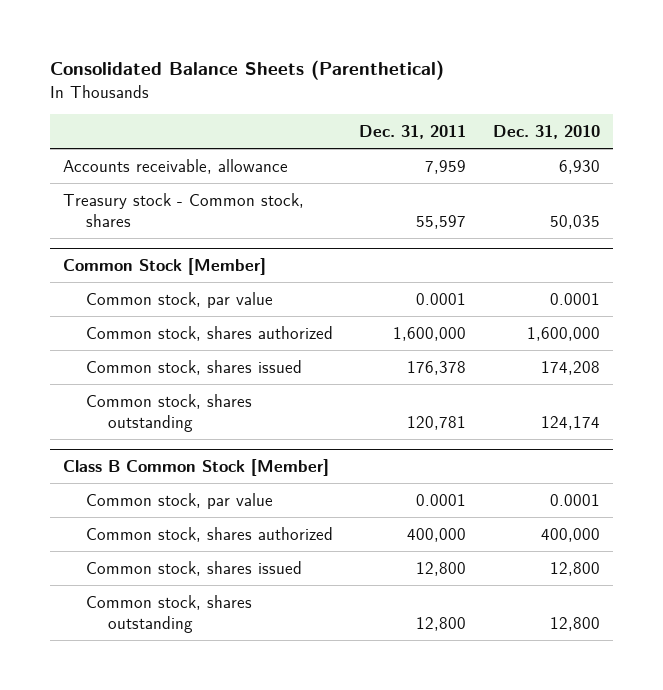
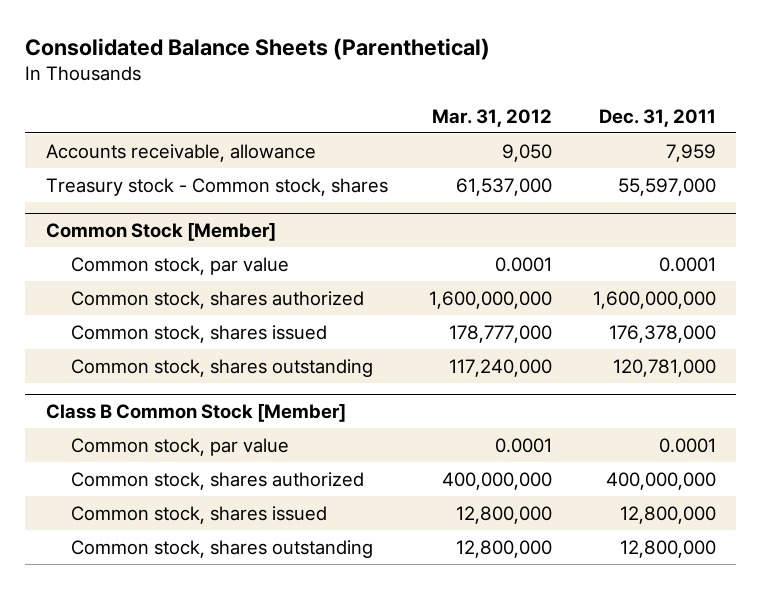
- | Dec. 31, 2011 | Dec. 31, 2010
+ | Mar. 31, 2012 | Dec. 31, 2011
- Treasury stock - Common stock, shares | 55,597 | 50,035
+ Treasury stock - Common stock, shares | 61,537,000 | 55,597,000
@ Common Stock [Member]
- Common stock, shares authorized | 1,600,000 | 1,600,000
- Common stock, shares issued | 176,378 | 174,208
- Common stock, shares outstanding | 120,781 | 124,174
+ Common stock, shares authorized | 1,600,000,000 | 1,600,000,000
+ Common stock, shares issued | 178,777,000 | 176,378,000
+ Common stock, shares outstanding | 117,240,000 | 120,781,000
@ Class B Common Stock [Member]
- Common stock, shares authorized | 400,000 | 400,000
- Common stock, shares issued | 12,800 | 12,800
- Common stock, shares outstanding | 12,800 | 12,800
+ Common stock, shares authorized | 400,000,000 | 400,000,000
+ Common stock, shares issued | 12,800,000 | 12,800,000
+ Common stock, shares outstanding | 12,800,000 | 12,800,000

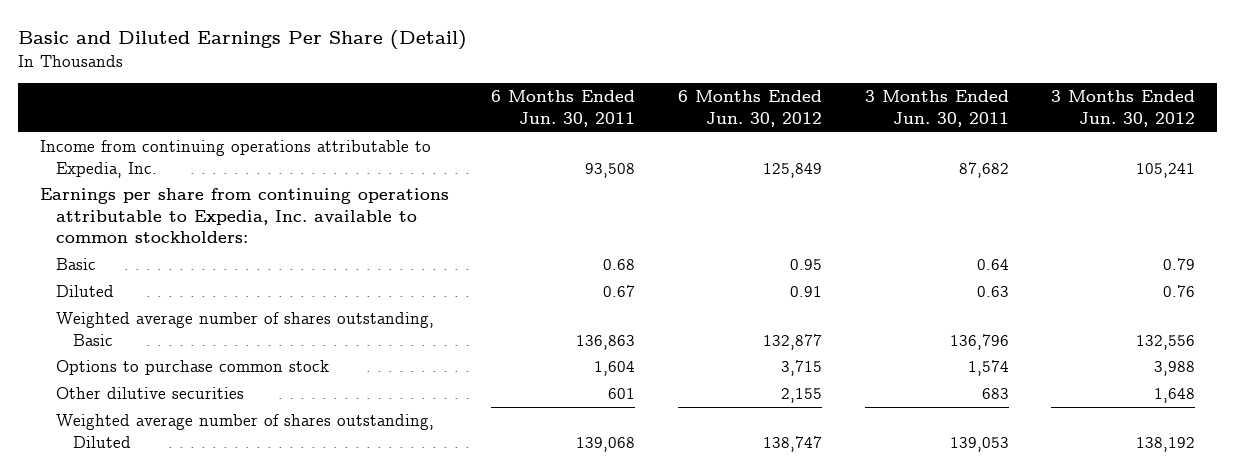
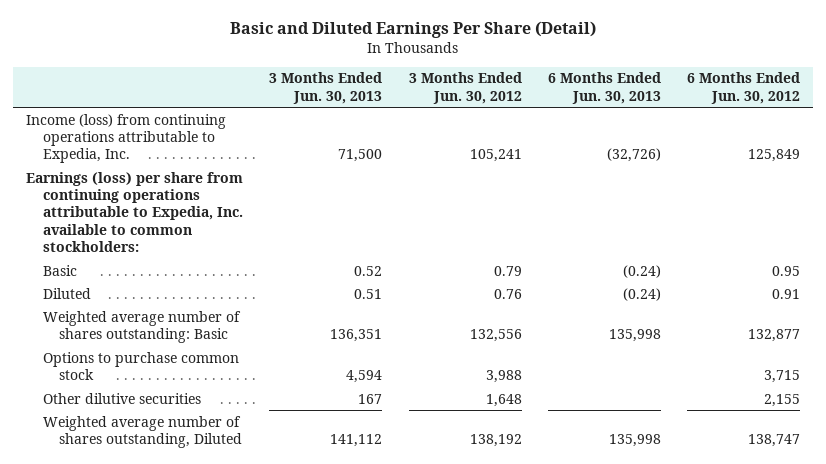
- | 6 Months Ended Jun. 30, 2011 | 6 Months Ended Jun. 30, 2012 | 3 Months Ended Jun. 30, 2011 | 3 Months Ended Jun. 30, 2012
+ | 3 Months Ended Jun. 30, 2013 | 3 Months Ended Jun. 30, 2012 | 6 Months Ended Jun. 30, 2013 | 6 Months Ended Jun. 30, 2012
- Income from continuing operations attributable to Expedia, Inc. | 93,508 | 125,849 | 87,682 | 105,241
- Earnings per share from continuing operations attributable to Expedia, Inc. available to common stockholders:
+ Income (loss) from continuing operations attributable to Expedia, Inc. | 71,500 | 105,241 | (32,726) | 125,849
+ Earnings (loss) per share from continuing operations attributable to Expedia, Inc. available to common stockholders:
- Weighted average number of shares outstanding, Basic | 136,863 | 132,877 | 136,796 | 132,556
+ Weighted average number of shares outstanding: Basic | 136,351 | 132,556 | 135,998 | 132,877

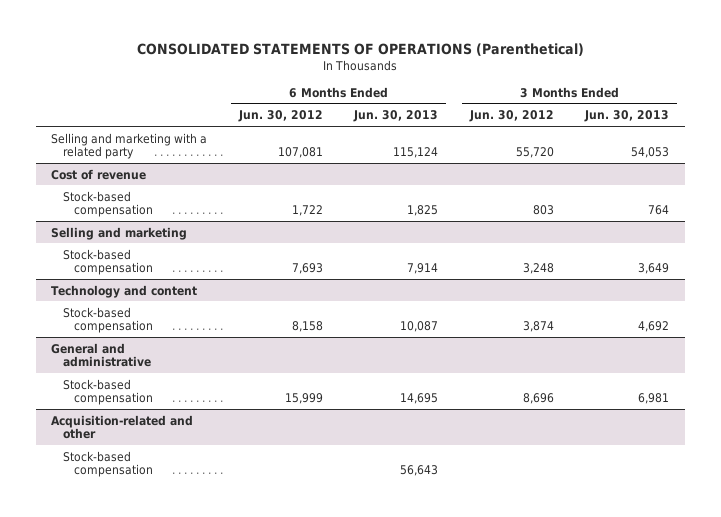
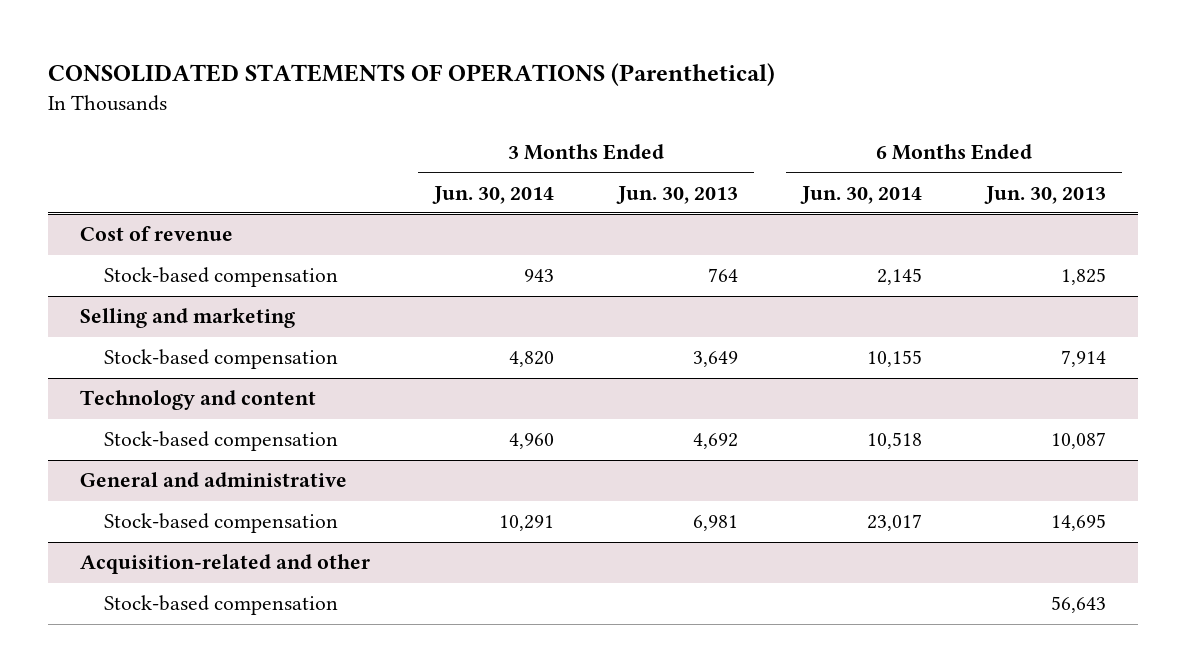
- | 6 Months Ended Jun. 30, 2012 | 6 Months Ended Jun. 30, 2013 | 3 Months Ended Jun. 30, 2012 | 3 Months Ended Jun. 30, 2013
+ | 3 Months Ended Jun. 30, 2014 | 3 Months Ended Jun. 30, 2013 | 6 Months Ended Jun. 30, 2014 | 6 Months Ended Jun. 30, 2013
- Selling and marketing with a related party | 107,081 | 115,124 | 55,720 | 54,053

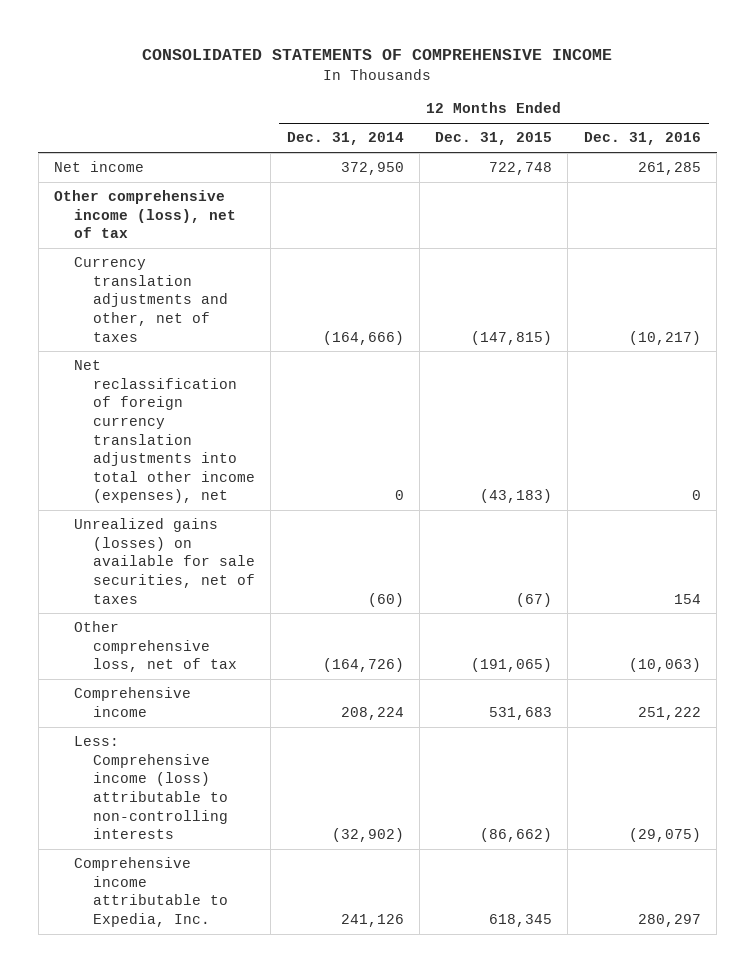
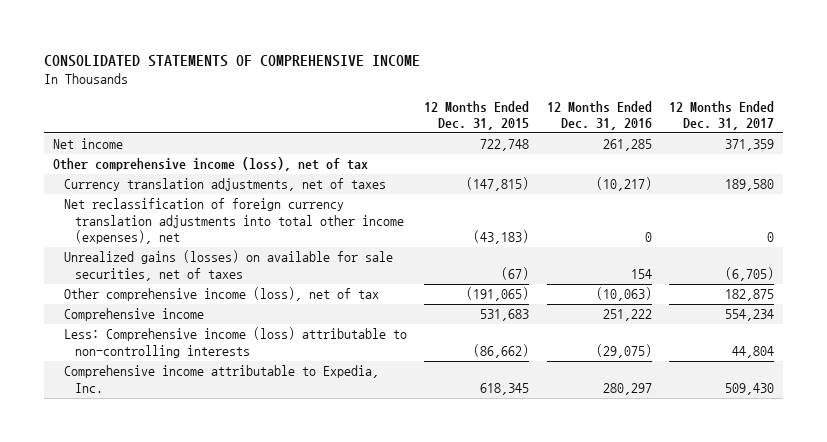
- | 12 Months Ended Dec. 31, 2014 | 12 Months Ended Dec. 31, 2015 | 12 Months Ended Dec. 31, 2016
+ | 12 Months Ended Dec. 31, 2015 | 12 Months Ended Dec. 31, 2016 | 12 Months Ended Dec. 31, 2017
- Currency translation adjustments and other, net of taxes | (164,666) | (147,815) | (10,217)
+ Currency translation adjustments, net of taxes | (147,815) | (10,217) | 189,580
- Other comprehensive loss, net of tax | (164,726) | (191,065) | (10,063)
+ Other comprehensive income (loss), net of tax | (191,065) | (10,063) | 182,875

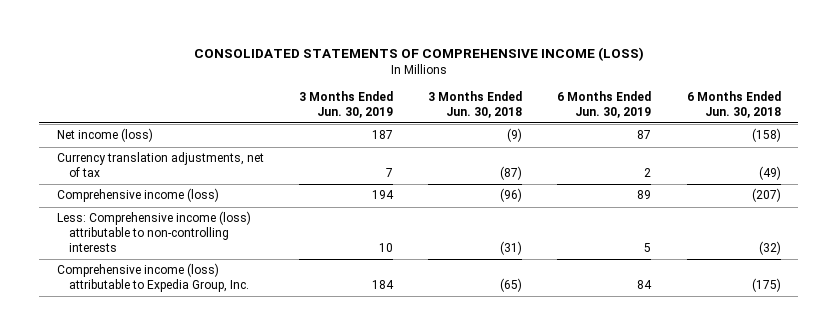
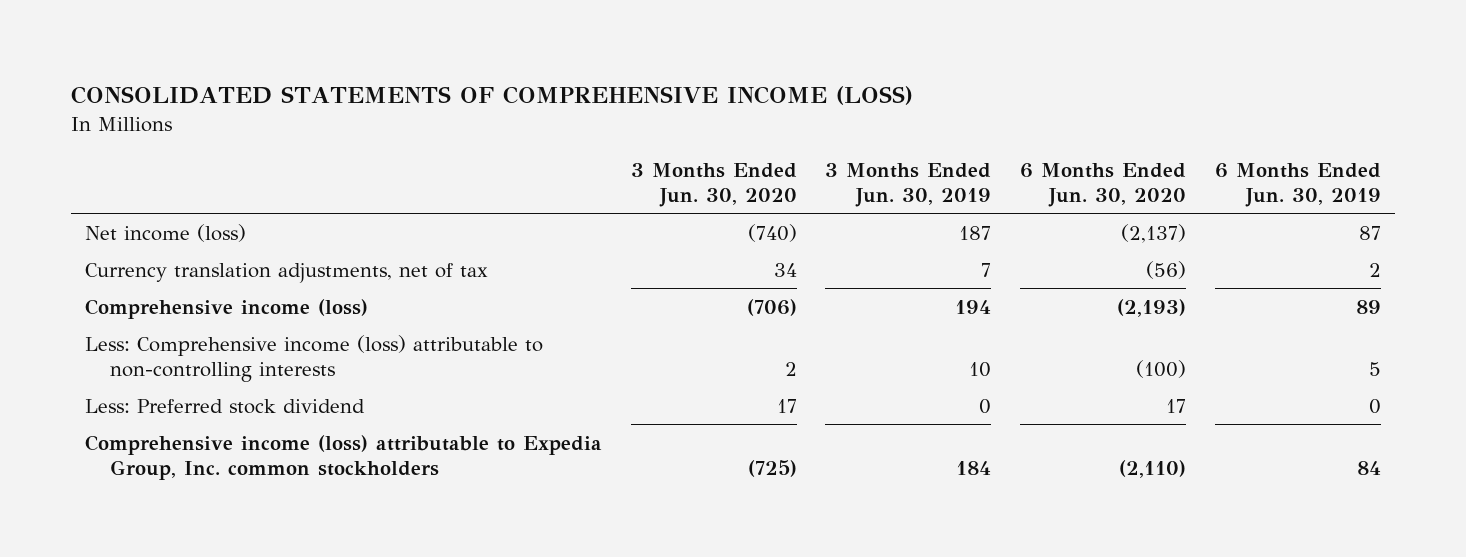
- | 3 Months Ended Jun. 30, 2019 | 3 Months Ended Jun. 30, 2018 | 6 Months Ended Jun. 30, 2019 | 6 Months Ended Jun. 30, 2018
+ | 3 Months Ended Jun. 30, 2020 | 3 Months Ended Jun. 30, 2019 | 6 Months Ended Jun. 30, 2020 | 6 Months Ended Jun. 30, 2019
- Comprehensive income (loss) attributable to Expedia Group, Inc. | 184 | (65) | 84 | (175)
+ Less: Preferred stock dividend | 17 | 0 | 17 | 0
+ Comprehensive income (loss) attributable to Expedia Group, Inc. common stockholders | (725) | 184 | (2,110) | 84

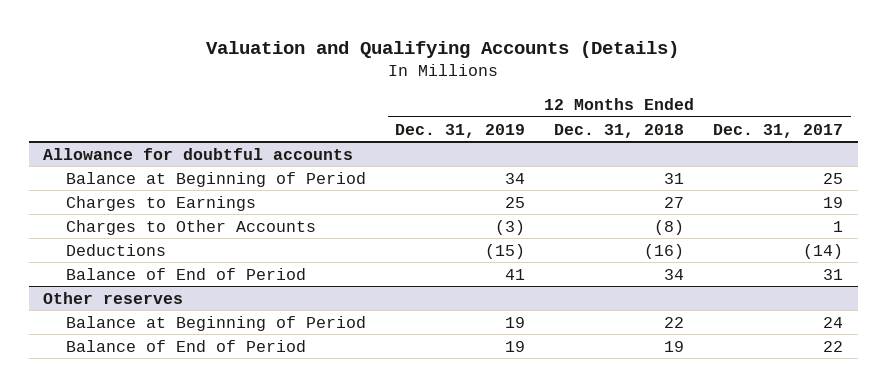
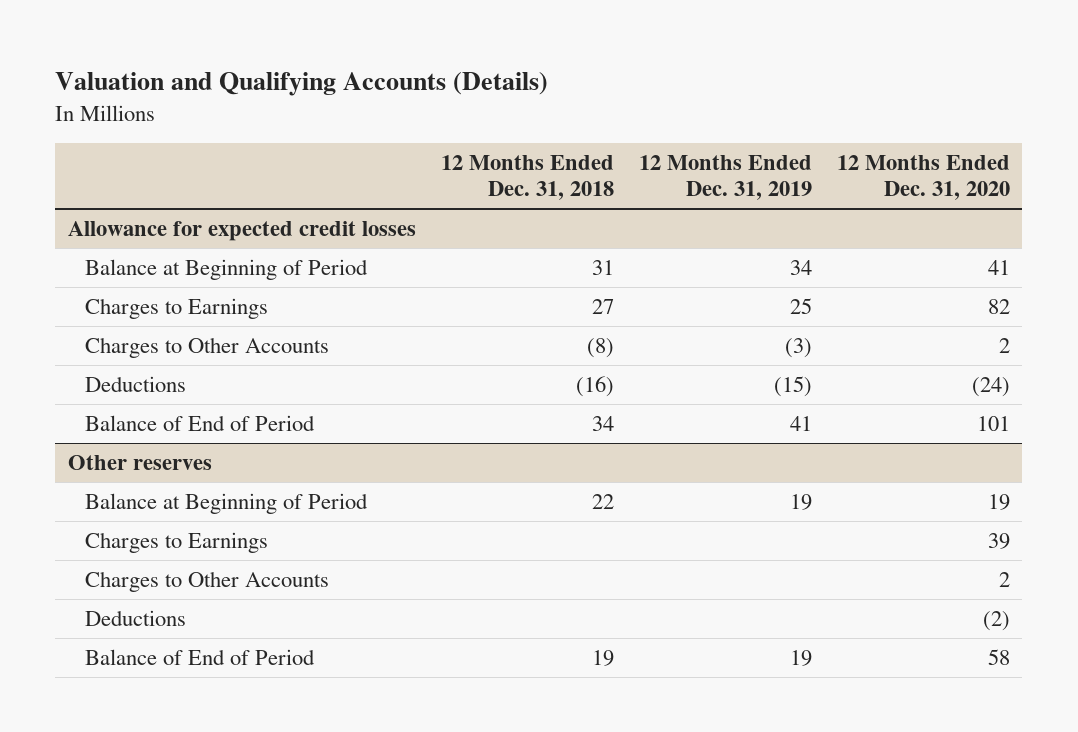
- | 12 Months Ended Dec. 31, 2019 | 12 Months Ended Dec. 31, 2018 | 12 Months Ended Dec. 31, 2017
+ | 12 Months Ended Dec. 31, 2018 | 12 Months Ended Dec. 31, 2019 | 12 Months Ended Dec. 31, 2020
- Allowance for doubtful accounts
+ Allowance for expected credit losses
@ Other reserves
+ Charges to Earnings | | | 39
+ Charges to Other Accounts | | | 2
+ Deductions | | | (2)

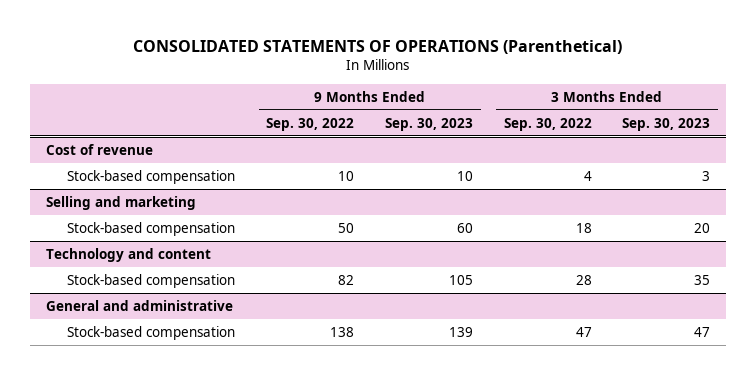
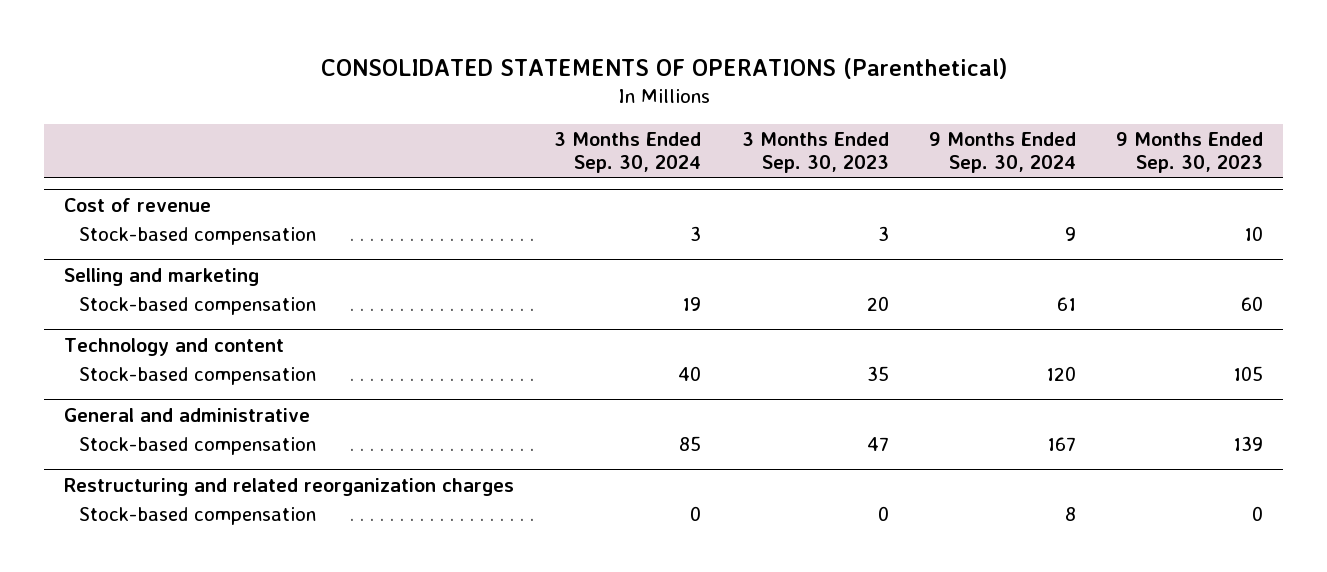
- | 9 Months Ended Sep. 30, 2022 | 9 Months Ended Sep. 30, 2023 | 3 Months Ended Sep. 30, 2022 | 3 Months Ended Sep. 30, 2023
+ | 3 Months Ended Sep. 30, 2024 | 3 Months Ended Sep. 30, 2023 | 9 Months Ended Sep. 30, 2024 | 9 Months Ended Sep. 30, 2023
+ Restructuring and related reorganization charges
+ Stock-based compensation | 0 | 0 | 8 | 0

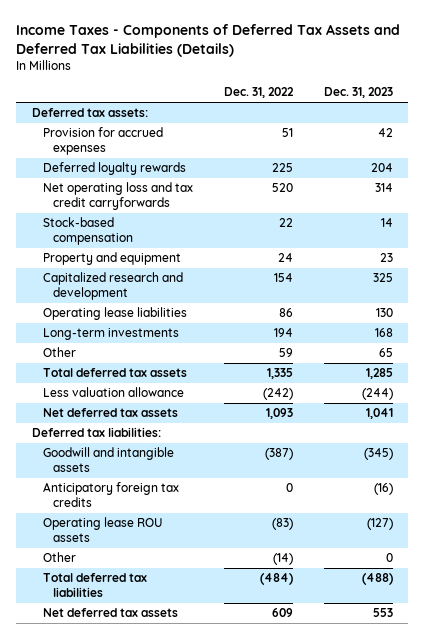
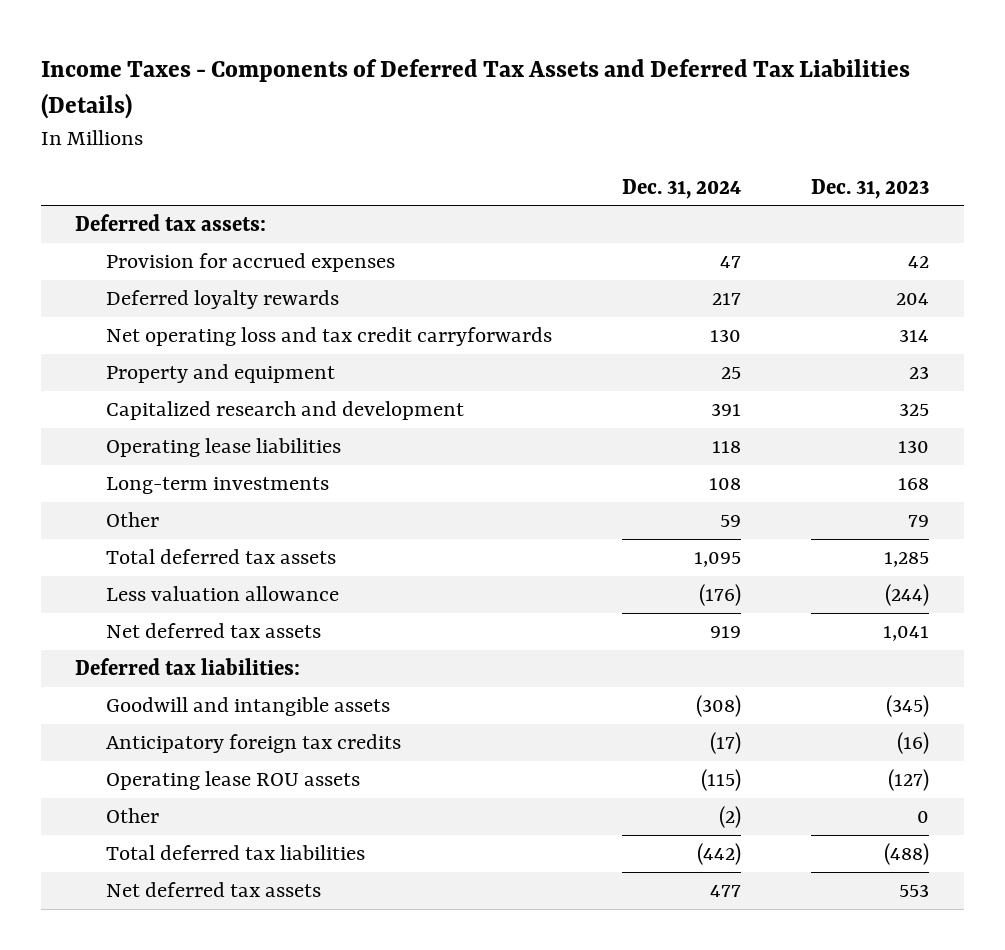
- | Dec. 31, 2022 | Dec. 31, 2023
+ | Dec. 31, 2024 | Dec. 31, 2023
- Stock-based compensation | 22 | 14
- Other | 59 | 65
+ Other | 59 | 79

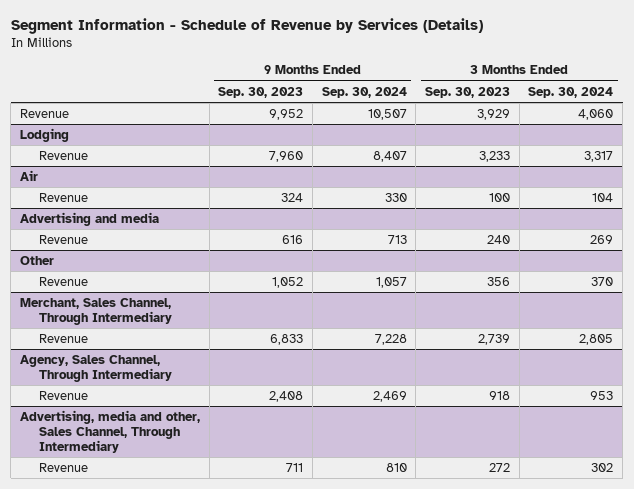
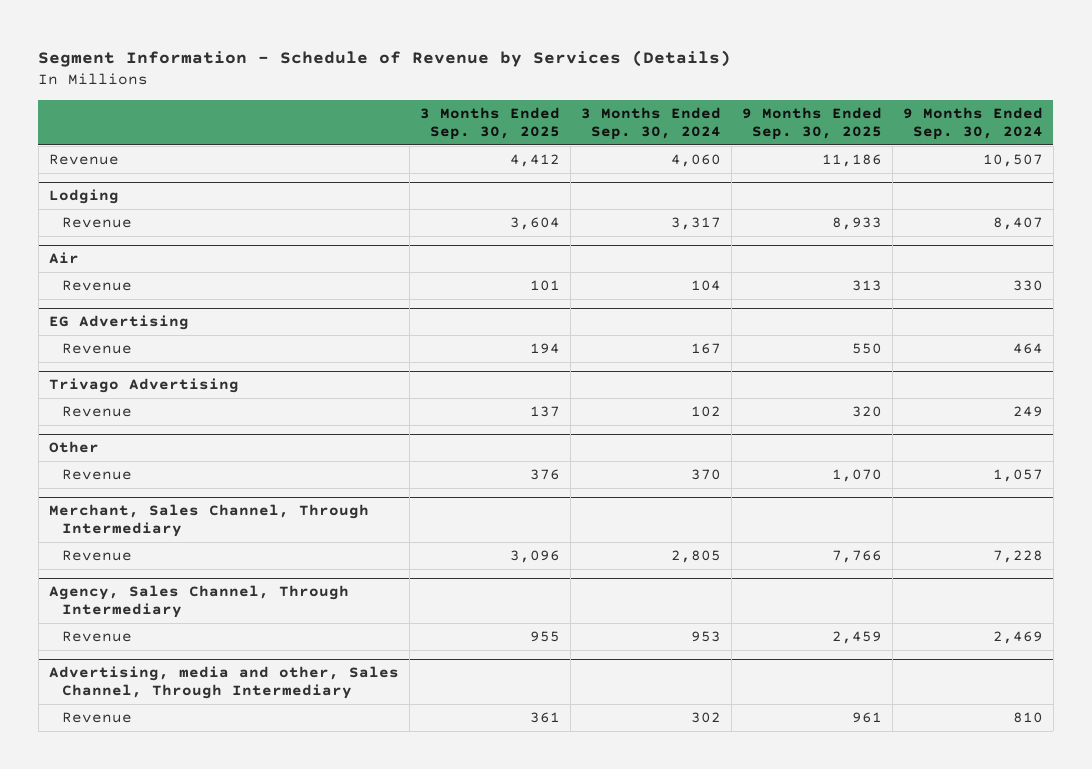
- | 9 Months Ended Sep. 30, 2023 | 9 Months Ended Sep. 30, 2024 | 3 Months Ended Sep. 30, 2023 | 3 Months Ended Sep. 30, 2024
+ | 3 Months Ended Sep. 30, 2025 | 3 Months Ended Sep. 30, 2024 | 9 Months Ended Sep. 30, 2025 | 9 Months Ended Sep. 30, 2024
- Advertising and media
- Revenue | 616 | 713 | 240 | 269
+ EG Advertising
+ Revenue | 194 | 167 | 550 | 464
+ Trivago Advertising
+ Revenue | 137 | 102 | 320 | 249

